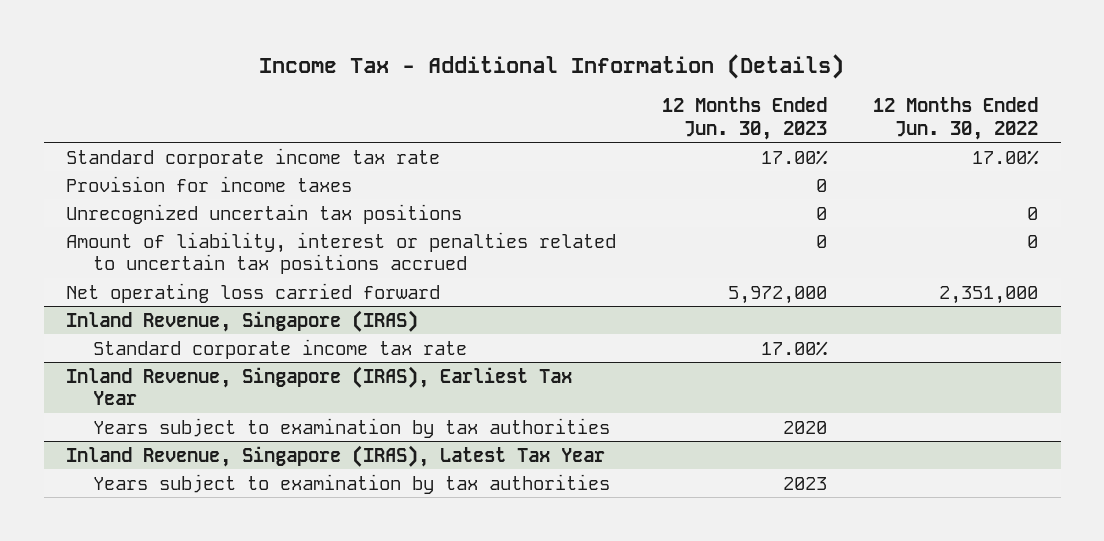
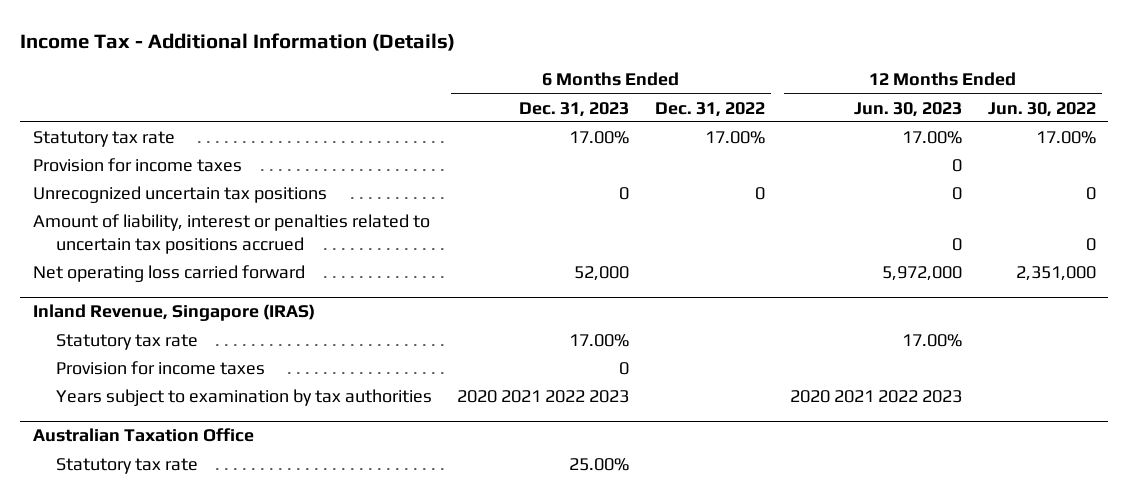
- | 12 Months Ended Jun. 30, 2023 | 12 Months Ended Jun. 30, 2022
+ | 6 Months Ended Dec. 31, 2023 | 6 Months Ended Dec. 31, 2022 | 12 Months Ended Jun. 30, 2023 | 12 Months Ended Jun. 30, 2022
- Standard corporate income tax rate | 17.00% | 17.00%
+ Statutory tax rate | 17.00% | 17.00% | 17.00% | 17.00%
@ Inland Revenue, Singapore (IRAS)
- Standard corporate income tax rate | 17.00% |
- Inland Revenue, Singapore (IRAS), Earliest Tax Year
- Years subject to examination by tax authorities | 2020 |
- Inland Revenue, Singapore (IRAS), Latest Tax Year
- Years subject to examination by tax authorities | 2023 |
@ Inland Revenue, Singapore (IRAS)
+ Statutory tax rate | 17.00% | | 17.00% |
+ Provision for income taxes | 0 | | |
+ Years subject to examination by tax authorities | 2020 2021 2022 2023 | | 2020 2021 2022 2023 |
+ Australian Taxation Office
+ Statutory tax rate | 25.00% | | |

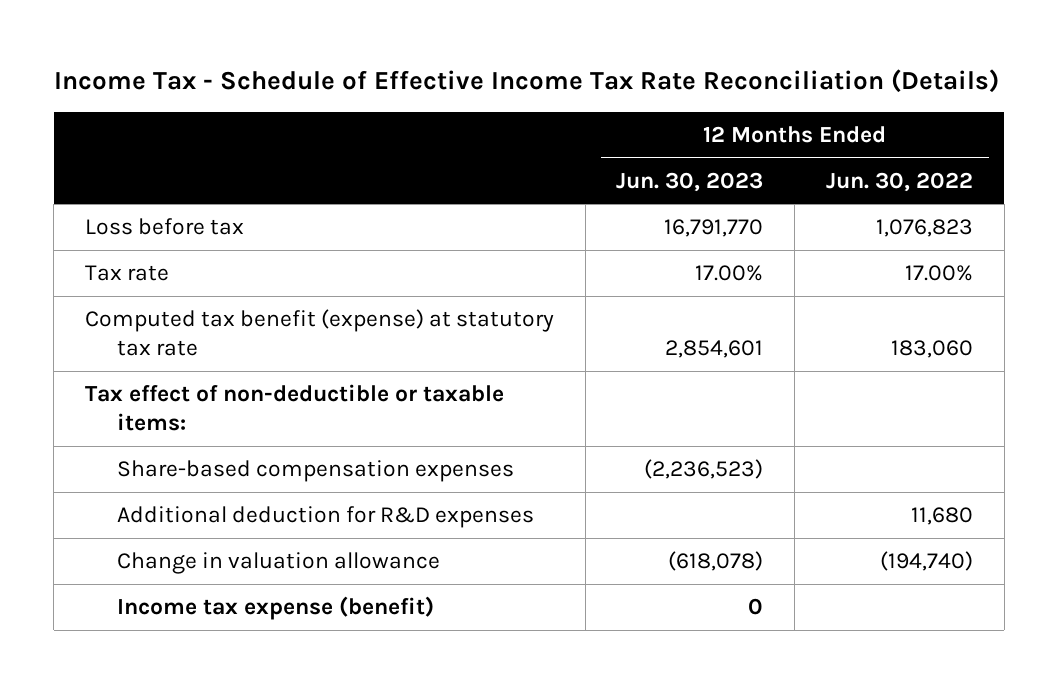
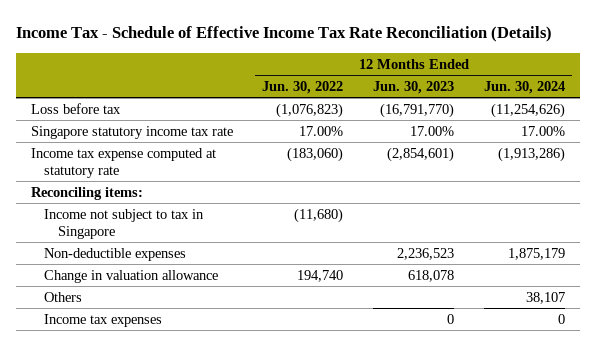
- | 12 Months Ended Jun. 30, 2023 | 12 Months Ended Jun. 30, 2022
+ | 12 Months Ended Jun. 30, 2022 | 12 Months Ended Jun. 30, 2023 | 12 Months Ended Jun. 30, 2024
- Loss before tax | 16,791,770 | 1,076,823
- Tax rate | 17.00% | 17.00%
- Computed tax benefit (expense) at statutory tax rate | 2,854,601 | 183,060
- Tax effect of non-deductible or taxable items:
- Share-based compensation expenses | (2,236,523) |
- Additional deduction for R&D expenses | | 11,680
- Change in valuation allowance | (618,078) | (194,740)
- Income tax expense (benefit) | 0 |
+ Loss before tax | (1,076,823) | (16,791,770) | (11,254,626)
+ Singapore statutory income tax rate | 17.00% | 17.00% | 17.00%
+ Income tax expense computed at statutory rate | (183,060) | (2,854,601) | (1,913,286)
+ Reconciling items:
+ Income not subject to tax in Singapore | (11,680) | |
+ Non-deductible expenses | | 2,236,523 | 1,875,179
+ Change in valuation allowance | 194,740 | 618,078 |
+ Others | | | 38,107
+ Income tax expenses | | 0 | 0

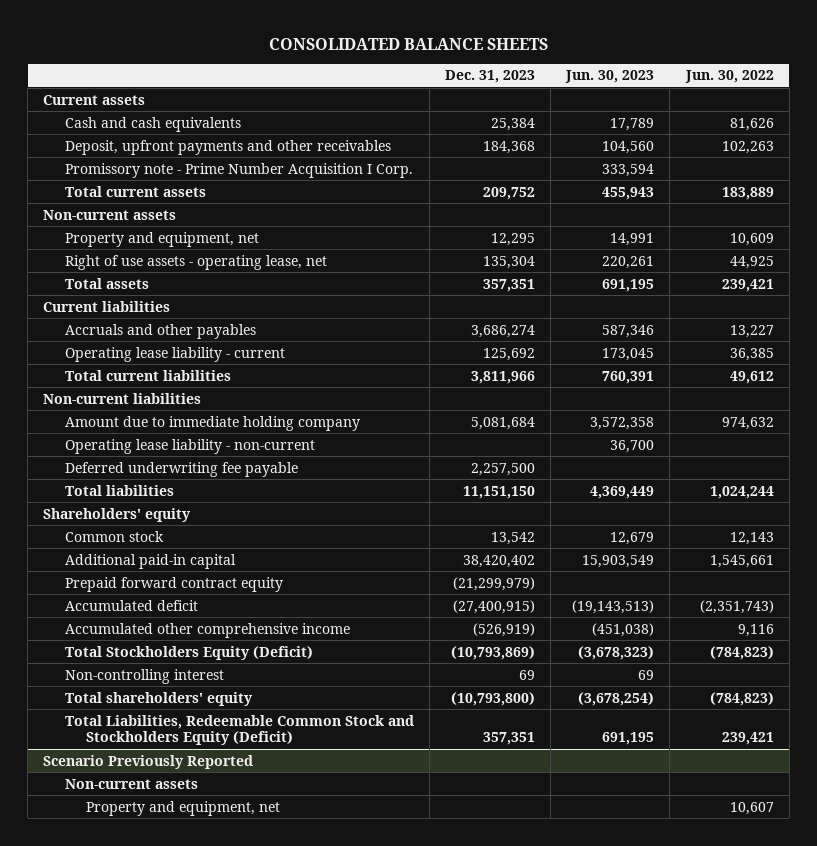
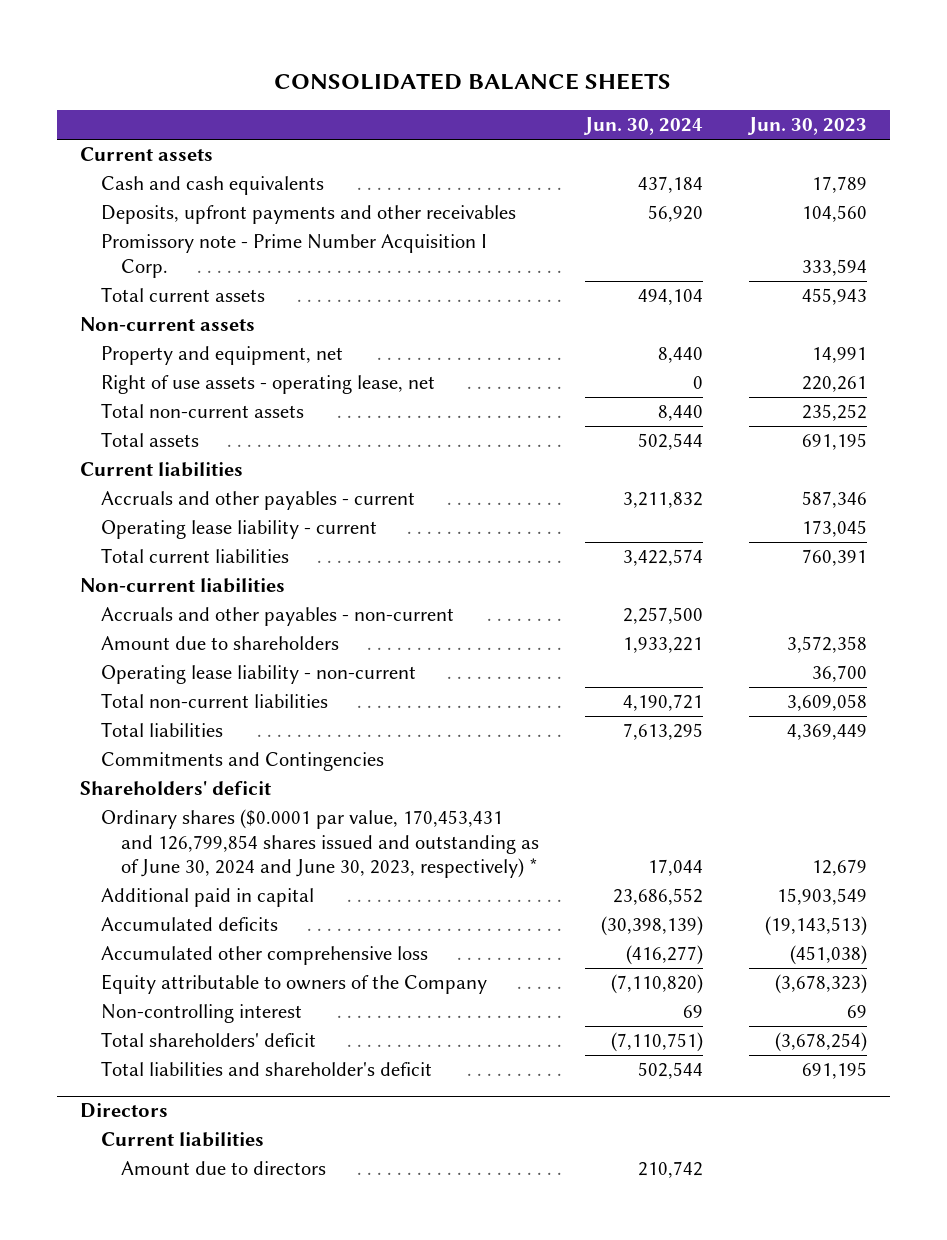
- | Dec. 31, 2023 | Jun. 30, 2023 | Jun. 30, 2022
+ | Jun. 30, 2024 | Jun. 30, 2023
- Deposit, upfront payments and other receivables | 184,368 | 104,560 | 102,263
+ Deposits, upfront payments and other receivables | 56,920 | 104,560
+ Total non-current assets | 8,440 | 235,252
- Accruals and other payables | 3,686,274 | 587,346 | 13,227
+ Accruals and other payables - current | 3,211,832 | 587,346
- Amount due to immediate holding company | 5,081,684 | 3,572,358 | 974,632
+ Accruals and other payables - non-current | 2,257,500 |
+ Amount due to shareholders | 1,933,221 | 3,572,358
- Deferred underwriting fee payable | 2,257,500 | |
+ Total non-current liabilities | 4,190,721 | 3,609,058
- Shareholders' equity
- Common stock | 13,542 | 12,679 | 12,143
- Additional paid-in capital | 38,420,402 | 15,903,549 | 1,545,661
- Prepaid forward contract equity | (21,299,979) | |
- Accumulated deficit | (27,400,915) | (19,143,513) | (2,351,743)
- Accumulated other comprehensive income | (526,919) | (451,038) | 9,116
- Total Stockholders Equity (Deficit) | (10,793,869) | (3,678,323) | (784,823)
+ Commitments and Contingencies
+ Shareholders' deficit
+ Ordinary shares ($0.0001 par value, 170,453,431 and 126,799,854 shares issued and outstanding as of June 30, 2024 and June 30, 2023, respectively) * | 17,044 | 12,679
+ Additional paid in capital | 23,686,552 | 15,903,549
+ Accumulated deficits | (30,398,139) | (19,143,513)
+ Accumulated other comprehensive loss | (416,277) | (451,038)
+ Equity attributable to owners of the Company | (7,110,820) | (3,678,323)
- Total shareholders' equity | (10,793,800) | (3,678,254) | (784,823)
- Total Liabilities, Redeemable Common Stock and Stockholders Equity (Deficit) | 357,351 | 691,195 | 239,421
- Scenario Previously Reported
- Non-current assets
- Property and equipment, net | | | 10,607
+ Total shareholders' deficit | (7,110,751) | (3,678,254)
+ Total liabilities and shareholder's deficit | 502,544 | 691,195
+ Directors
+ Current liabilities
+ Amount due to directors | 210,742 |

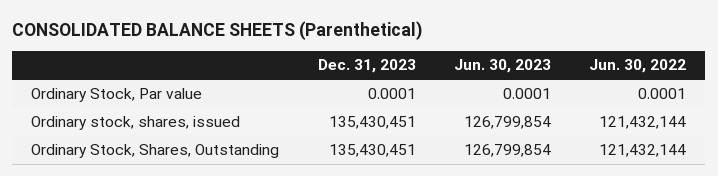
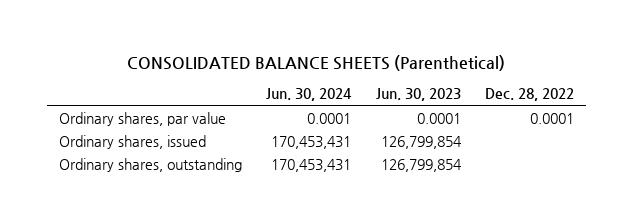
- | Dec. 31, 2023 | Jun. 30, 2023 | Jun. 30, 2022
+ | Jun. 30, 2024 | Jun. 30, 2023 | Dec. 28, 2022
- Ordinary Stock, Par value | 0.0001 | 0.0001 | 0.0001
- Ordinary stock, shares, issued | 135,430,451 | 126,799,854 | 121,432,144
- Ordinary Stock, Shares, Outstanding | 135,430,451 | 126,799,854 | 121,432,144
+ Ordinary shares, par value | 0.0001 | 0.0001 | 0.0001
+ Ordinary shares, issued | 170,453,431 | 126,799,854 |
+ Ordinary shares, outstanding | 170,453,431 | 126,799,854 |

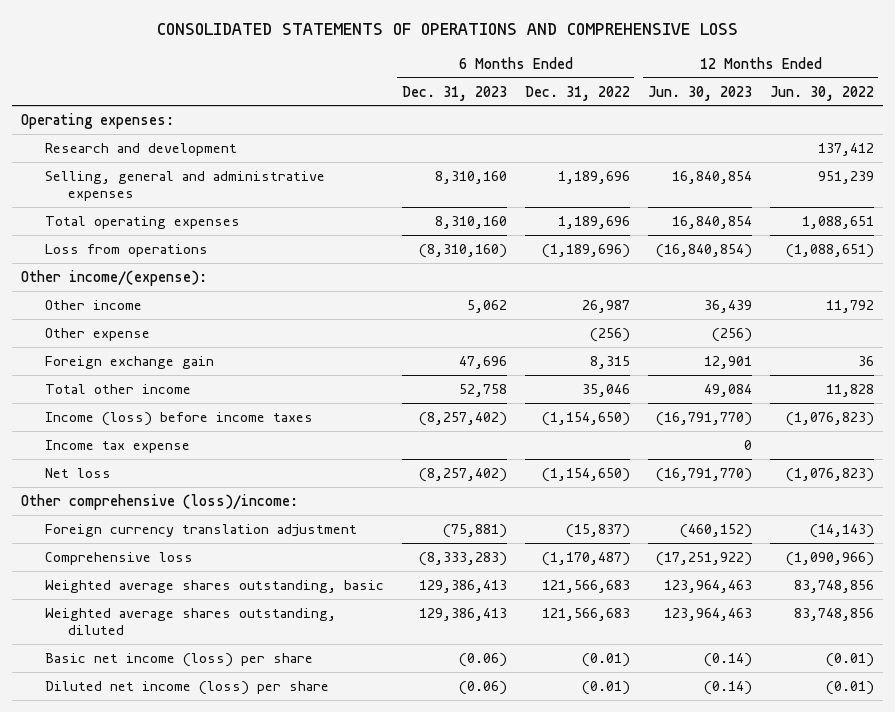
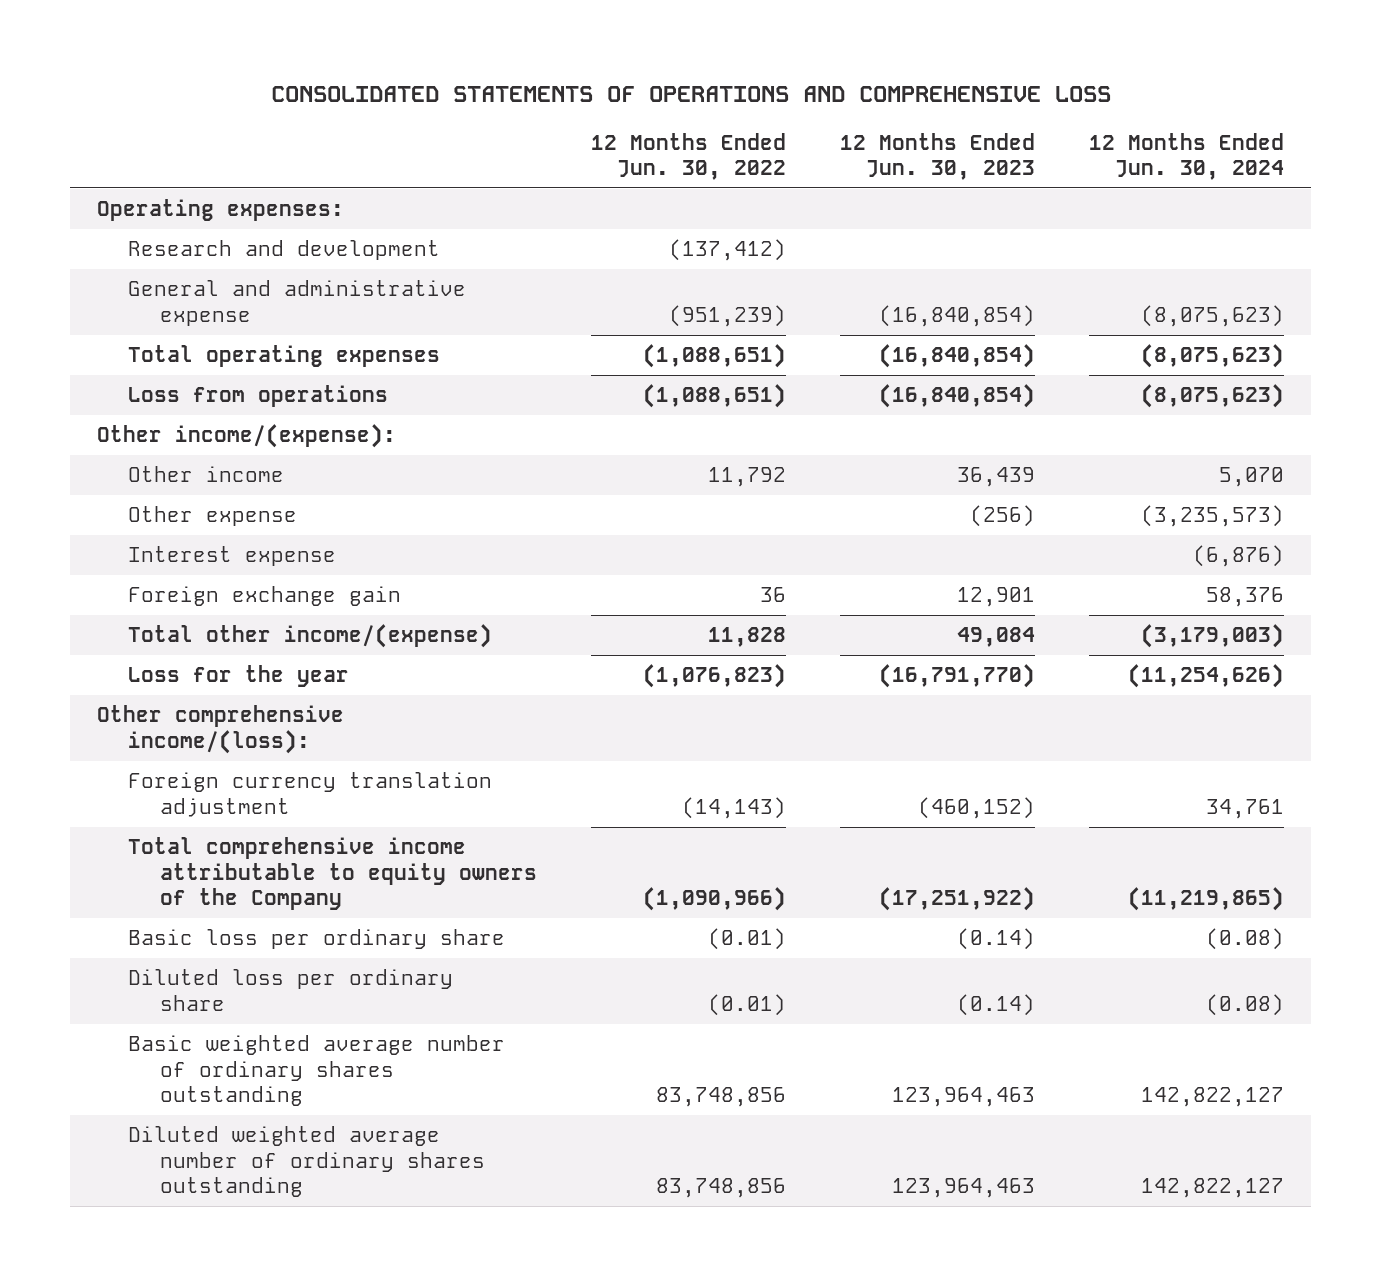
- | 6 Months Ended Dec. 31, 2023 | 6 Months Ended Dec. 31, 2022 | 12 Months Ended Jun. 30, 2023 | 12 Months Ended Jun. 30, 2022
+ | 12 Months Ended Jun. 30, 2022 | 12 Months Ended Jun. 30, 2023 | 12 Months Ended Jun. 30, 2024
- Research and development | | | | 137,412
- Selling, general and administrative expenses | 8,310,160 | 1,189,696 | 16,840,854 | 951,239
- Total operating expenses | 8,310,160 | 1,189,696 | 16,840,854 | 1,088,651
+ Research and development | (137,412) | |
+ General and administrative expense | (951,239) | (16,840,854) | (8,075,623)
+ Total operating expenses | (1,088,651) | (16,840,854) | (8,075,623)
+ Interest expense | | | (6,876)
- Total other income | 52,758 | 35,046 | 49,084 | 11,828
- Income (loss) before income taxes | (8,257,402) | (1,154,650) | (16,791,770) | (1,076,823)
- Income tax expense | | | 0 |
- Net loss | (8,257,402) | (1,154,650) | (16,791,770) | (1,076,823)
- Other comprehensive (loss)/income:
+ Total other income/(expense) | 11,828 | 49,084 | (3,179,003)
+ Loss for the year | (1,076,823) | (16,791,770) | (11,254,626)
+ Other comprehensive income/(loss):
- Comprehensive loss | (8,333,283) | (1,170,487) | (17,251,922) | (1,090,966)
- Weighted average shares outstanding, basic | 129,386,413 | 121,566,683 | 123,964,463 | 83,748,856
- Weighted average shares outstanding, diluted | 129,386,413 | 121,566,683 | 123,964,463 | 83,748,856
- Basic net income (loss) per share | (0.06) | (0.01) | (0.14) | (0.01)
- Diluted net income (loss) per share | (0.06) | (0.01) | (0.14) | (0.01)
+ Total comprehensive income attributable to equity owners of the Company | (1,090,966) | (17,251,922) | (11,219,865)
+ Basic loss per ordinary share | (0.01) | (0.14) | (0.08)
+ Diluted loss per ordinary share | (0.01) | (0.14) | (0.08)
+ Basic weighted average number of ordinary shares outstanding | 83,748,856 | 123,964,463 | 142,822,127
+ Diluted weighted average number of ordinary shares outstanding | 83,748,856 | 123,964,463 | 142,822,127

